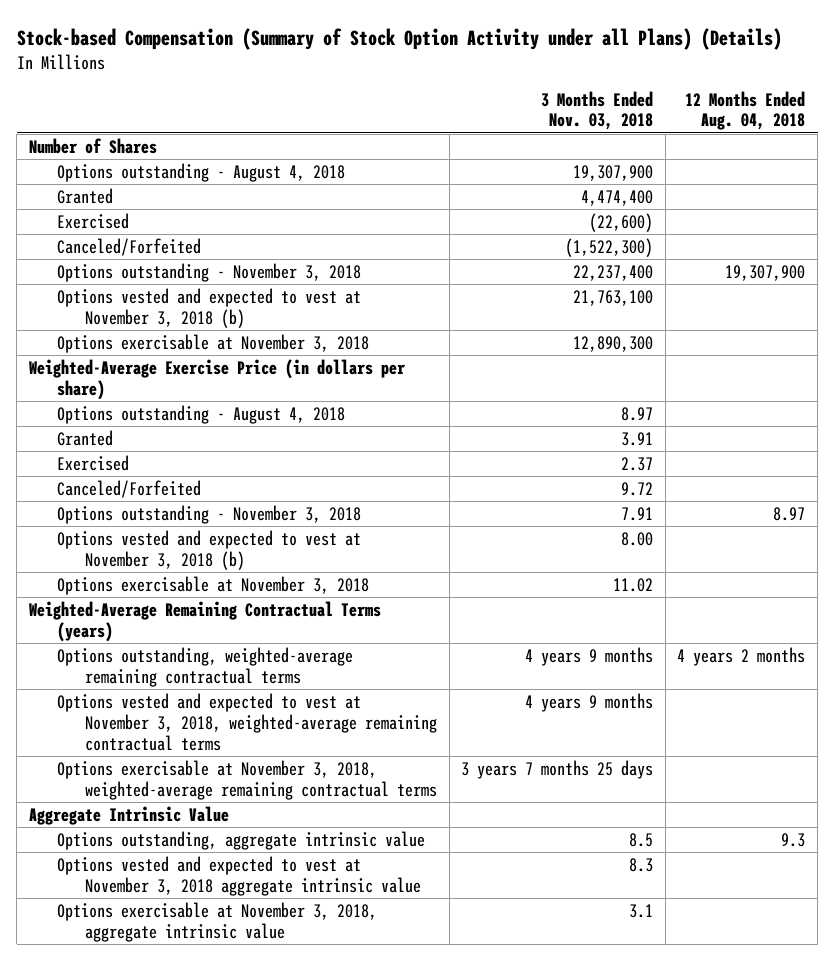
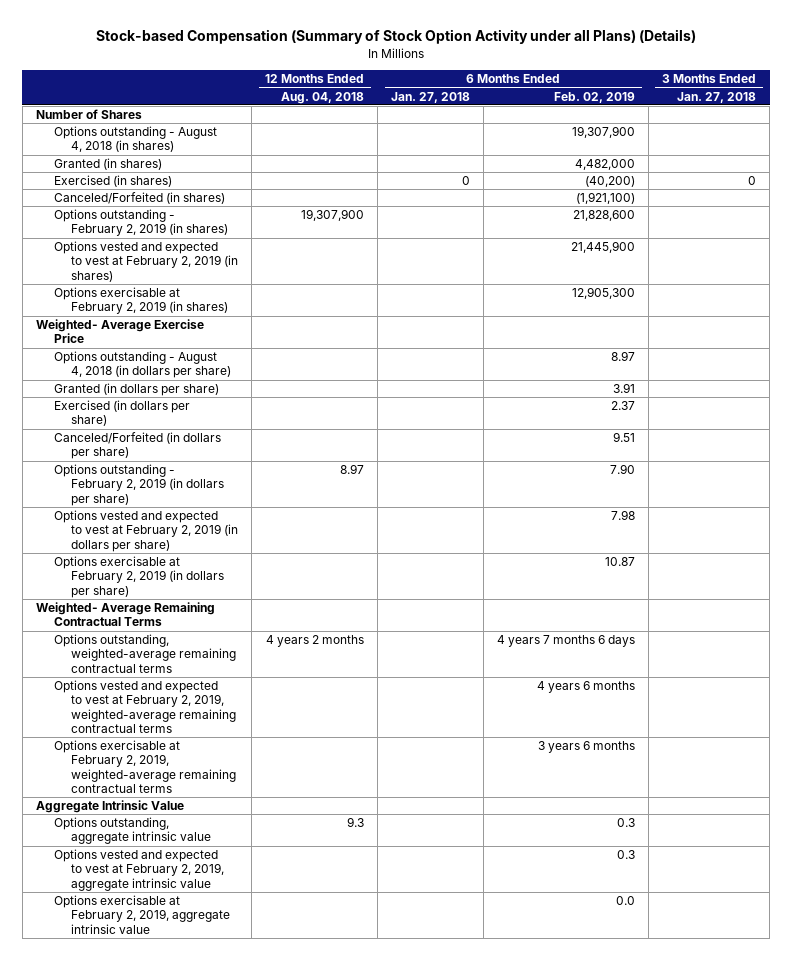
- | 3 Months Ended Nov. 03, 2018 | 12 Months Ended Aug. 04, 2018
+ | 12 Months Ended Aug. 04, 2018 | 6 Months Ended Jan. 27, 2018 | 6 Months Ended Feb. 02, 2019 | 3 Months Ended Jan. 27, 2018
- Options outstanding - August 4, 2018 | 19,307,900 |
- Granted | 4,474,400 |
- Exercised | (22,600) |
- Canceled/Forfeited | (1,522,300) |
- Options outstanding - November 3, 2018 | 22,237,400 | 19,307,900
- Options vested and expected to vest at November 3, 2018 (b) | 21,763,100 |
- Options exercisable at November 3, 2018 | 12,890,300 |
- Weighted-Average Exercise Price (in dollars per share)
- Options outstanding - August 4, 2018 | 8.97 |
- Granted | 3.91 |
- Exercised | 2.37 |
- Canceled/Forfeited | 9.72 |
- Options outstanding - November 3, 2018 | 7.91 | 8.97
- Options vested and expected to vest at November 3, 2018 (b) | 8.00 |
- Options exercisable at November 3, 2018 | 11.02 |
- Weighted-Average Remaining Contractual Terms (years)
+ Options outstanding - August 4, 2018 (in shares) | | | 19,307,900 |
+ Granted (in shares) | | | 4,482,000 |
+ Exercised (in shares) | | 0 | (40,200) | 0
+ Canceled/Forfeited (in shares) | | | (1,921,100) |
+ Options outstanding - February 2, 2019 (in shares) | 19,307,900 | | 21,828,600 |
+ Options vested and expected to vest at February 2, 2019 (in shares) | | | 21,445,900 |
+ Options exercisable at February 2, 2019 (in shares) | | | 12,905,300 |
+ Weighted- Average Exercise Price
+ Options outstanding - August 4, 2018 (in dollars per share) | | | 8.97 |
+ Granted (in dollars per share) | | | 3.91 |
+ Exercised (in dollars per share) | | | 2.37 |
+ Canceled/Forfeited (in dollars per share) | | | 9.51 |
+ Options outstanding - February 2, 2019 (in dollars per share) | 8.97 | | 7.90 |
+ Options vested and expected to vest at February 2, 2019 (in dollars per share) | | | 7.98 |
+ Options exercisable at February 2, 2019 (in dollars per share) | | | 10.87 |
+ Weighted- Average Remaining Contractual Terms
- Options vested and expected to vest at November 3, 2018, weighted-average remaining contractual terms | 4 years 9 months |
- Options exercisable at November 3, 2018, weighted-average remaining contractual terms | 3 years 7 months 25 days |
+ Options vested and expected to vest at February 2, 2019, weighted-average remaining contractual terms | | | 4 years 6 months |
+ Options exercisable at February 2, 2019, weighted-average remaining contractual terms | | | 3 years 6 months |
- Options vested and expected to vest at November 3, 2018 aggregate intrinsic value | 8.3 |
- Options exercisable at November 3, 2018, aggregate intrinsic value | 3.1 |
+ Options vested and expected to vest at February 2, 2019, aggregate intrinsic value | | | 0.3 |
+ Options exercisable at February 2, 2019, aggregate intrinsic value | | | 0.0 |

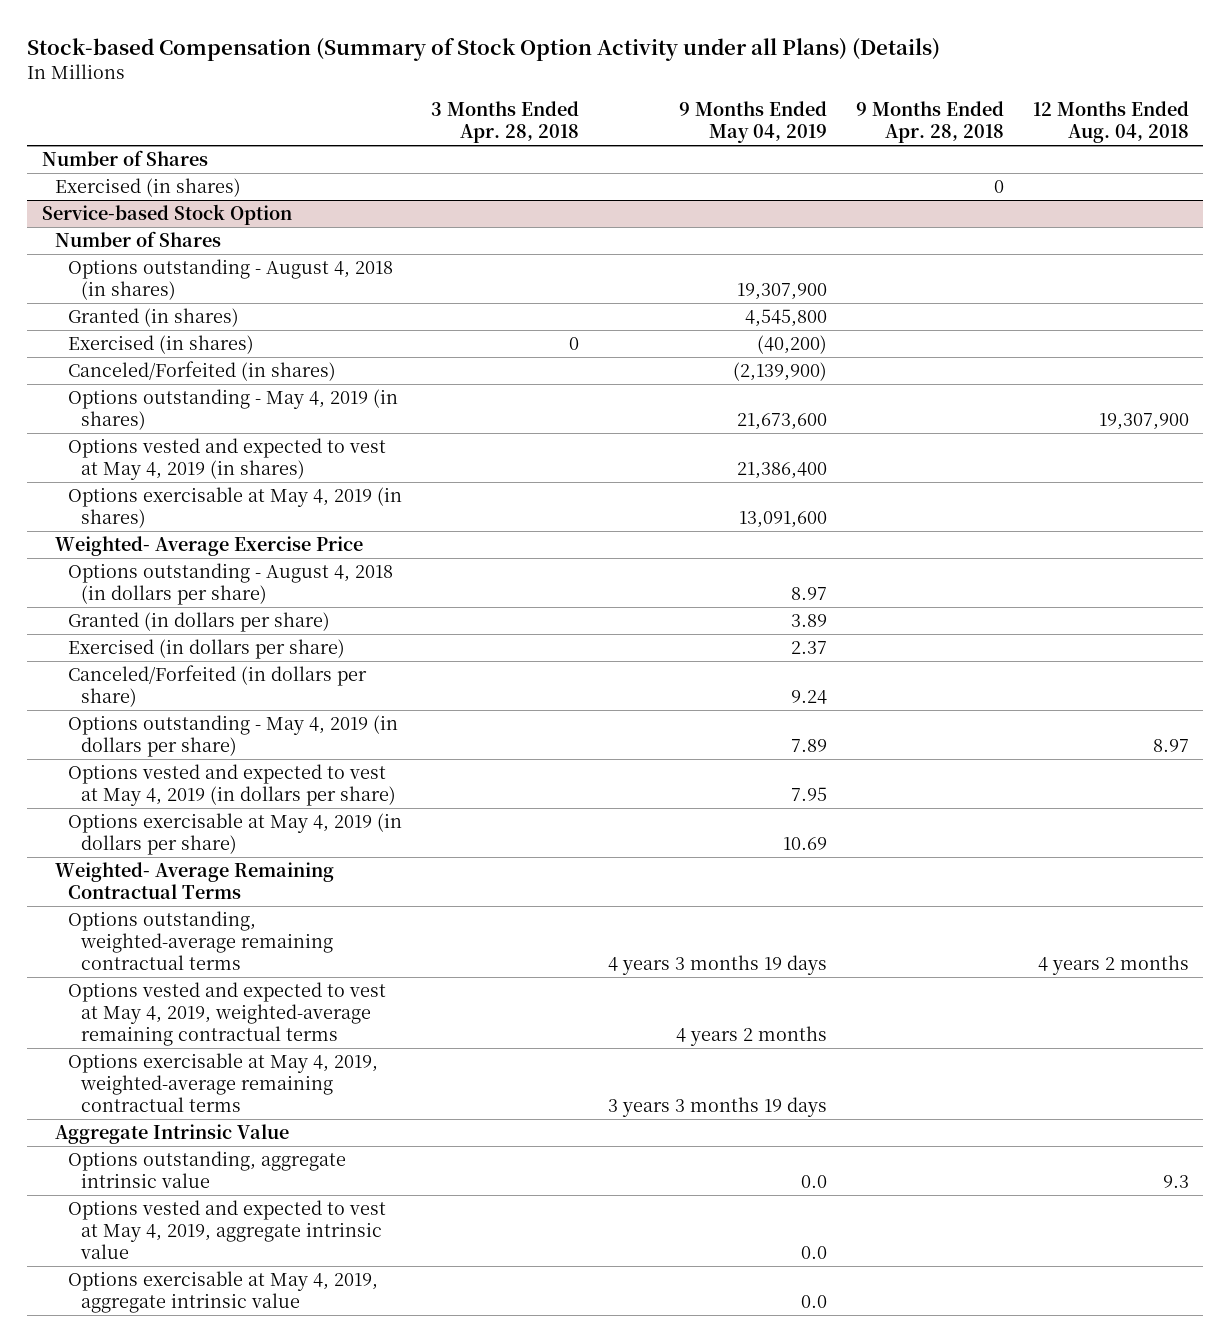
- | 12 Months Ended Aug. 04, 2018 | 6 Months Ended Jan. 27, 2018 | 6 Months Ended Feb. 02, 2019 | 3 Months Ended Jan. 27, 2018
+ | 3 Months Ended Apr. 28, 2018 | 9 Months Ended May 04, 2019 | 9 Months Ended Apr. 28, 2018 | 12 Months Ended Aug. 04, 2018
- Options outstanding - August 4, 2018 (in shares) | | | 19,307,900 |
- Granted (in shares) | | | 4,482,000 |
- Canceled/Forfeited (in shares) | | | (1,921,100) |
- Options outstanding - February 2, 2019 (in shares) | 19,307,900 | | 21,828,600 |
- Options vested and expected to vest at February 2, 2019 (in shares) | | | 21,445,900 |
- Options exercisable at February 2, 2019 (in shares) | | | 12,905,300 |
- Weighted- Average Exercise Price
- Options outstanding - August 4, 2018 (in dollars per share) | | | 8.97 |
- Granted (in dollars per share) | | | 3.91 |
- Exercised (in dollars per share) | | | 2.37 |
- Canceled/Forfeited (in dollars per share) | | | 9.51 |
- Options outstanding - February 2, 2019 (in dollars per share) | 8.97 | | 7.90 |
- Options vested and expected to vest at February 2, 2019 (in dollars per share) | | | 7.98 |
- Options exercisable at February 2, 2019 (in dollars per share) | | | 10.87 |
- Weighted- Average Remaining Contractual Terms
- Options outstanding, weighted-average remaining contractual terms | 4 years 2 months | | 4 years 7 months 6 days |
- Options vested and expected to vest at February 2, 2019, weighted-average remaining contractual terms | | | 4 years 6 months |
- Options exercisable at February 2, 2019, weighted-average remaining contractual terms | | | 3 years 6 months |
- Aggregate Intrinsic Value
- Options outstanding, aggregate intrinsic value | 9.3 | | 0.3 |
- Options vested and expected to vest at February 2, 2019, aggregate intrinsic value | | | 0.3 |
- Options exercisable at February 2, 2019, aggregate intrinsic value | | | 0.0 |
+ Service-based Stock Option
+ Number of Shares
+ Options outstanding - August 4, 2018 (in shares) | | 19,307,900 | |
+ Granted (in shares) | | 4,545,800 | |
+ Exercised (in shares) | 0 | (40,200) | |
+ Canceled/Forfeited (in shares) | | (2,139,900) | |
+ Options outstanding - May 4, 2019 (in shares) | | 21,673,600 | | 19,307,900
+ Options vested and expected to vest at May 4, 2019 (in shares) | | 21,386,400 | |
+ Options exercisable at May 4, 2019 (in shares) | | 13,091,600 | |
+ Weighted- Average Exercise Price
+ Options outstanding - August 4, 2018 (in dollars per share) | | 8.97 | |
+ Granted (in dollars per share) | | 3.89 | |
+ Exercised (in dollars per share) | | 2.37 | |
+ Canceled/Forfeited (in dollars per share) | | 9.24 | |
+ Options outstanding - May 4, 2019 (in dollars per share) | | 7.89 | | 8.97
+ Options vested and expected to vest at May 4, 2019 (in dollars per share) | | 7.95 | |
+ Options exercisable at May 4, 2019 (in dollars per share) | | 10.69 | |
+ Weighted- Average Remaining Contractual Terms
+ Options outstanding, weighted-average remaining contractual terms | | 4 years 3 months 19 days | | 4 years 2 months
+ Options vested and expected to vest at May 4, 2019, weighted-average remaining contractual terms | | 4 years 2 months | |
+ Options exercisable at May 4, 2019, weighted-average remaining contractual terms | | 3 years 3 months 19 days | |
+ Aggregate Intrinsic Value
+ Options outstanding, aggregate intrinsic value | | 0.0 | | 9.3
+ Options vested and expected to vest at May 4, 2019, aggregate intrinsic value | | 0.0 | |
+ Options exercisable at May 4, 2019, aggregate intrinsic value | | 0.0 | |

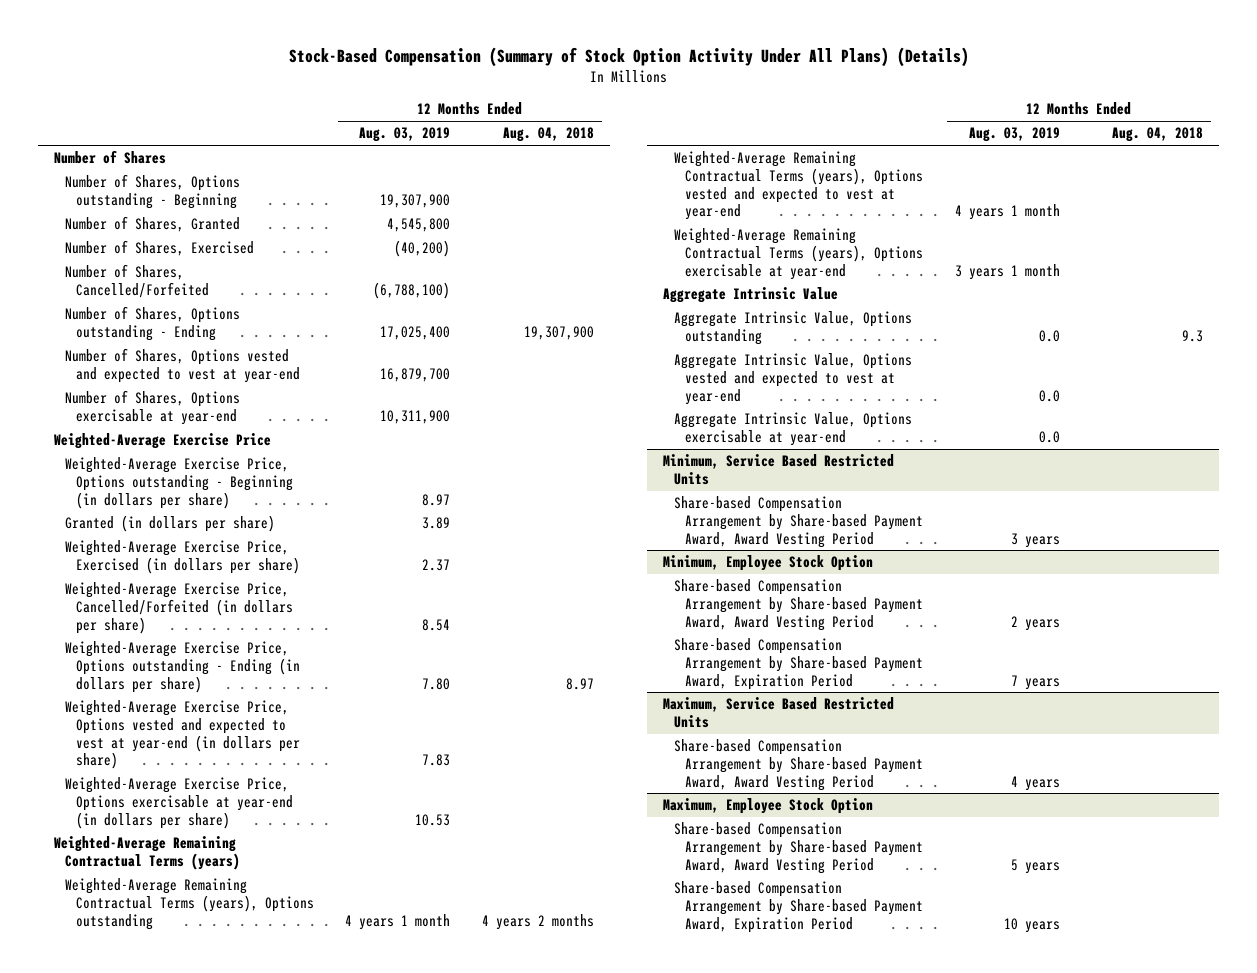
- Stock-based Compensation (Summary of Stock Option Activity under all Plans) (Details)
+ Stock-Based Compensation (Summary of Stock Option Activity Under All Plans) (Details)
- | 3 Months Ended Apr. 28, 2018 | 9 Months Ended May 04, 2019 | 9 Months Ended Apr. 28, 2018 | 12 Months Ended Aug. 04, 2018
+ | 12 Months Ended Aug. 03, 2019 | 12 Months Ended Aug. 04, 2018
- Exercised (in shares) | | | 0 |
- Service-based Stock Option
- Number of Shares
- Options outstanding - August 4, 2018 (in shares) | | 19,307,900 | |
- Granted (in shares) | | 4,545,800 | |
- Exercised (in shares) | 0 | (40,200) | |
- Canceled/Forfeited (in shares) | | (2,139,900) | |
- Options outstanding - May 4, 2019 (in shares) | | 21,673,600 | | 19,307,900
- Options vested and expected to vest at May 4, 2019 (in shares) | | 21,386,400 | |
- Options exercisable at May 4, 2019 (in shares) | | 13,091,600 | |
- Weighted- Average Exercise Price
- Options outstanding - August 4, 2018 (in dollars per share) | | 8.97 | |
- Granted (in dollars per share) | | 3.89 | |
- Exercised (in dollars per share) | | 2.37 | |
- Canceled/Forfeited (in dollars per share) | | 9.24 | |
- Options outstanding - May 4, 2019 (in dollars per share) | | 7.89 | | 8.97
- Options vested and expected to vest at May 4, 2019 (in dollars per share) | | 7.95 | |
- Options exercisable at May 4, 2019 (in dollars per share) | | 10.69 | |
- Weighted- Average Remaining Contractual Terms
- Options outstanding, weighted-average remaining contractual terms | | 4 years 3 months 19 days | | 4 years 2 months
- Options vested and expected to vest at May 4, 2019, weighted-average remaining contractual terms | | 4 years 2 months | |
- Options exercisable at May 4, 2019, weighted-average remaining contractual terms | | 3 years 3 months 19 days | |
- Aggregate Intrinsic Value
- Options outstanding, aggregate intrinsic value | | 0.0 | | 9.3
- Options vested and expected to vest at May 4, 2019, aggregate intrinsic value | | 0.0 | |
- Options exercisable at May 4, 2019, aggregate intrinsic value | | 0.0 | |
+ Number of Shares, Options outstanding - Beginning | 19,307,900 |
+ Number of Shares, Granted | 4,545,800 |
+ Number of Shares, Exercised | (40,200) |
+ Number of Shares, Cancelled/Forfeited | (6,788,100) |
+ Number of Shares, Options outstanding - Ending | 17,025,400 | 19,307,900
+ Number of Shares, Options vested and expected to vest at year-end | 16,879,700 |
+ Number of Shares, Options exercisable at year-end | 10,311,900 |
+ Weighted-Average Exercise Price
+ Weighted-Average Exercise Price, Options outstanding - Beginning (in dollars per share) | 8.97 |
+ Granted (in dollars per share) | 3.89 |
+ Weighted-Average Exercise Price, Exercised (in dollars per share) | 2.37 |
+ Weighted-Average Exercise Price, Cancelled/Forfeited (in dollars per share) | 8.54 |
+ Weighted-Average Exercise Price, Options outstanding - Ending (in dollars per share) | 7.80 | 8.97
+ Weighted-Average Exercise Price, Options vested and expected to vest at year-end (in dollars per share) | 7.83 |
+ Weighted-Average Exercise Price, Options exercisable at year-end (in dollars per share) | 10.53 |
+ Weighted-Average Remaining Contractual Terms (years)
+ Weighted-Average Remaining Contractual Terms (years), Options outstanding | 4 years 1 month | 4 years 2 months
+ Weighted-Average Remaining Contractual Terms (years), Options vested and expected to vest at year-end | 4 years 1 month |
+ Weighted-Average Remaining Contractual Terms (years), Options exercisable at year-end | 3 years 1 month |
+ Aggregate Intrinsic Value
+ Aggregate Intrinsic Value, Options outstanding | 0.0 | 9.3
+ Aggregate Intrinsic Value, Options vested and expected to vest at year-end | 0.0 |
+ Aggregate Intrinsic Value, Options exercisable at year-end | 0.0 |
+ Minimum, Service Based Restricted Units
+ Share-based Compensation Arrangement by Share-based Payment Award, Award Vesting Period | 3 years |
+ Minimum, Employee Stock Option
+ Share-based Compensation Arrangement by Share-based Payment Award, Award Vesting Period | 2 years |
+ Share-based Compensation Arrangement by Share-based Payment Award, Expiration Period | 7 years |
+ Maximum, Service Based Restricted Units
+ Share-based Compensation Arrangement by Share-based Payment Award, Award Vesting Period | 4 years |
+ Maximum, Employee Stock Option
+ Share-based Compensation Arrangement by Share-based Payment Award, Award Vesting Period | 5 years |
+ Share-based Compensation Arrangement by Share-based Payment Award, Expiration Period | 10 years |

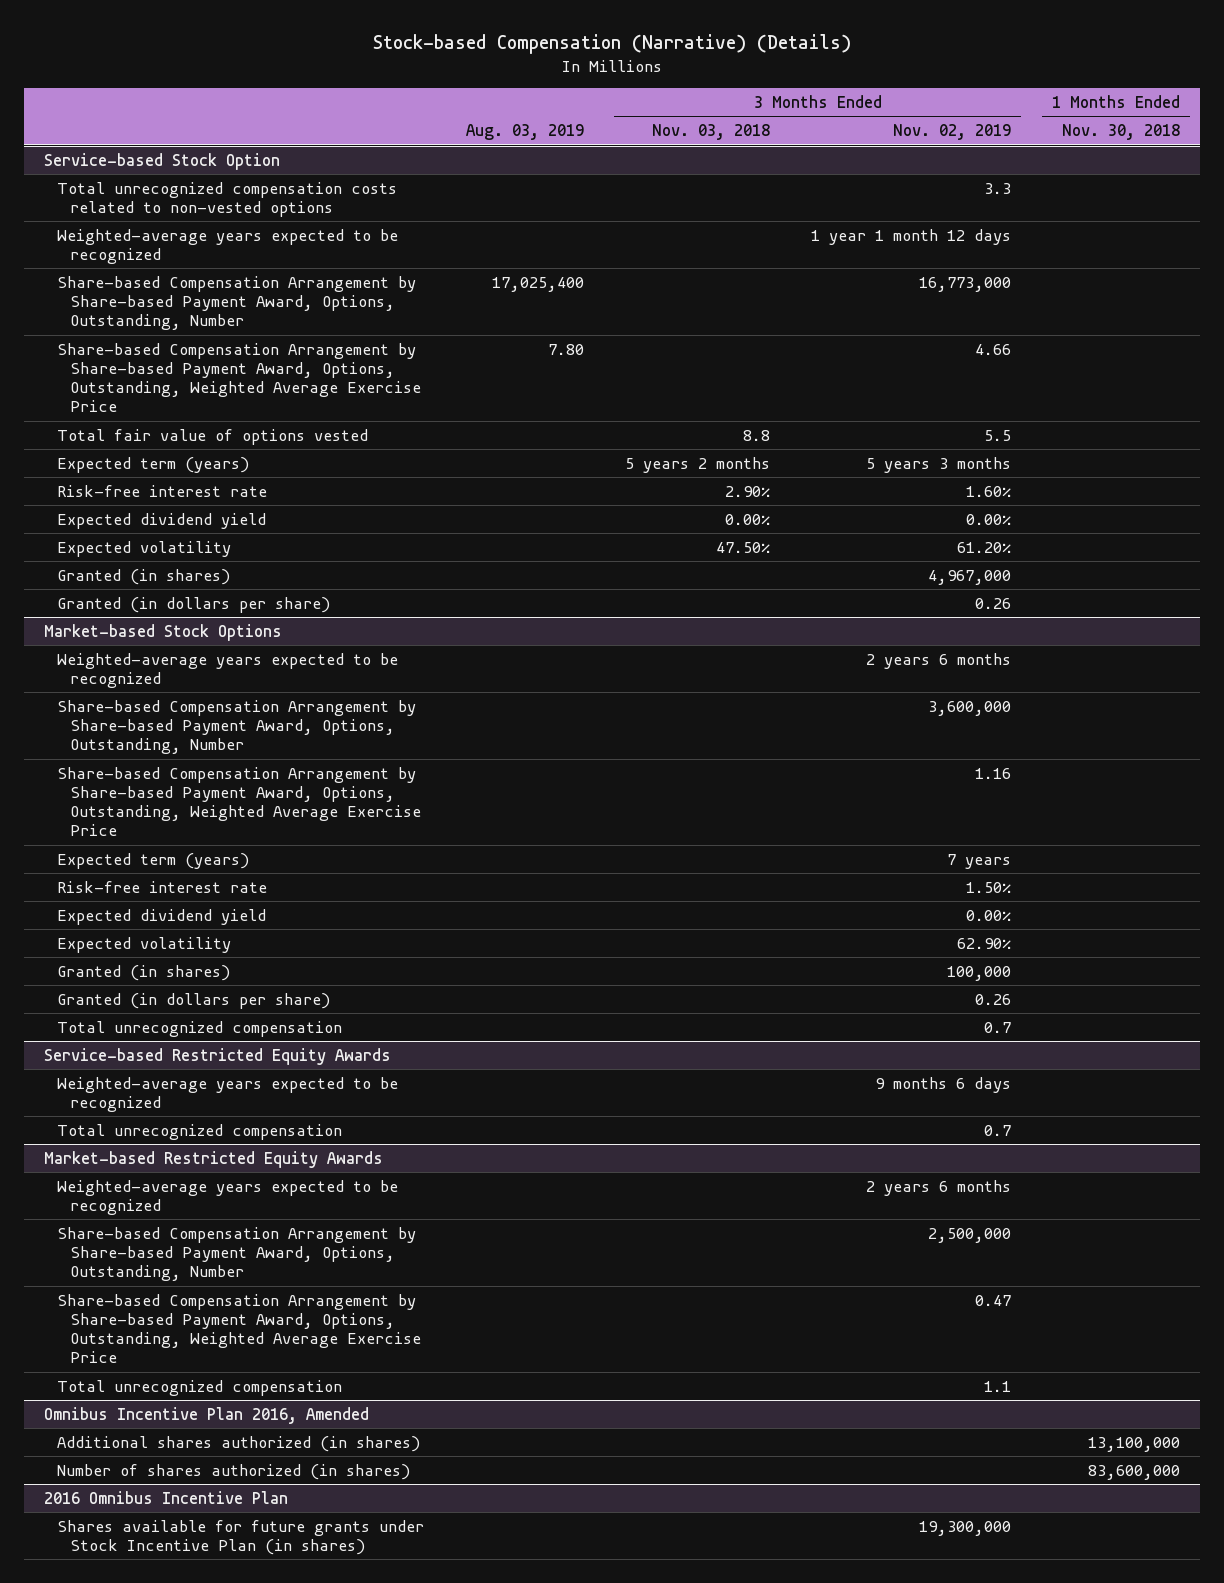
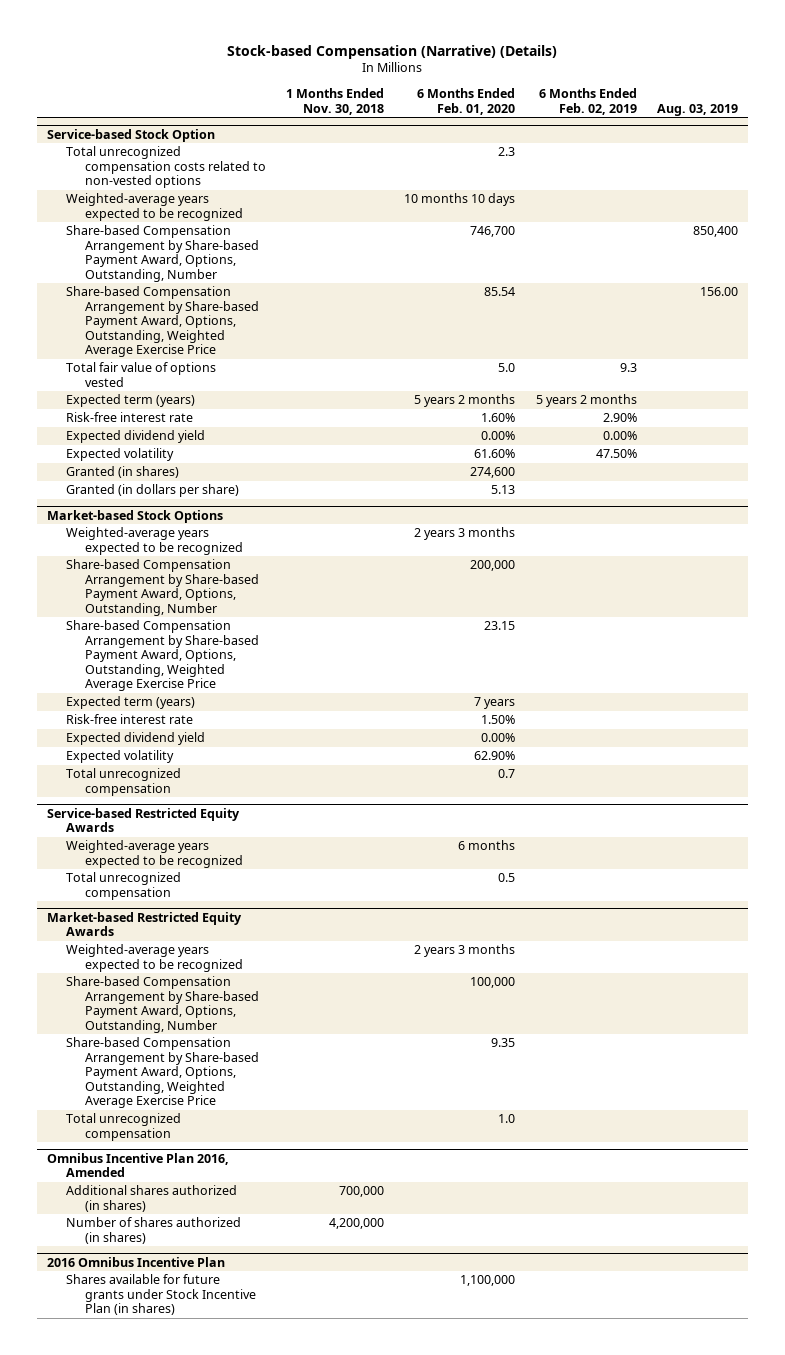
- | Aug. 03, 2019 | 3 Months Ended Nov. 03, 2018 | 3 Months Ended Nov. 02, 2019 | 1 Months Ended Nov. 30, 2018
+ | 1 Months Ended Nov. 30, 2018 | 6 Months Ended Feb. 01, 2020 | 6 Months Ended Feb. 02, 2019 | Aug. 03, 2019
@ Service-based Stock Option
- Share-based Compensation Arrangement by Share-based Payment Award, Options, Outstanding, Number | 17,025,400 | | 16,773,000 |
- Share-based Compensation Arrangement by Share-based Payment Award, Options, Outstanding, Weighted Average Exercise Price | 7.80 | | 4.66 |
+ Share-based Compensation Arrangement by Share-based Payment Award, Options, Outstanding, Number | | 746,700 | | 850,400
+ Share-based Compensation Arrangement by Share-based Payment Award, Options, Outstanding, Weighted Average Exercise Price | | 85.54 | | 156.00
@ Market-based Stock Options
- Granted (in shares) | | | 100,000 |
- Granted (in dollars per share) | | | 0.26 |
@ Omnibus Incentive Plan 2016, Amended
- Additional shares authorized (in shares) | | | | 13,100,000
- Number of shares authorized (in shares) | | | | 83,600,000
+ Additional shares authorized (in shares) | 700,000 | | |
+ Number of shares authorized (in shares) | 4,200,000 | | |

